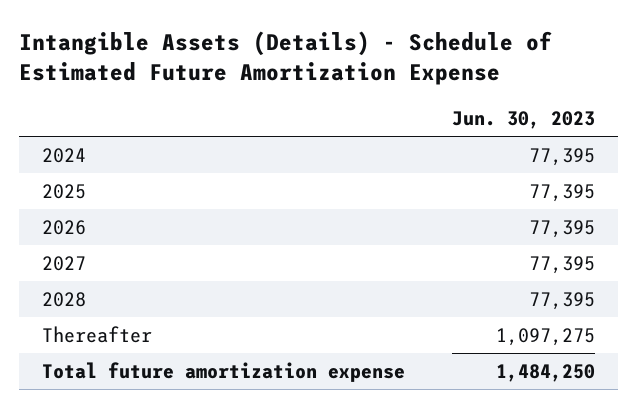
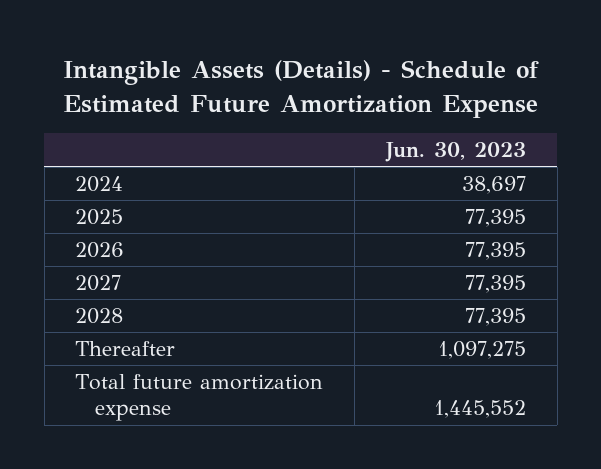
- 2024 | 77,395
+ 2024 | 38,697
- Total future amortization expense | 1,484,250
+ Total future amortization expense | 1,445,552

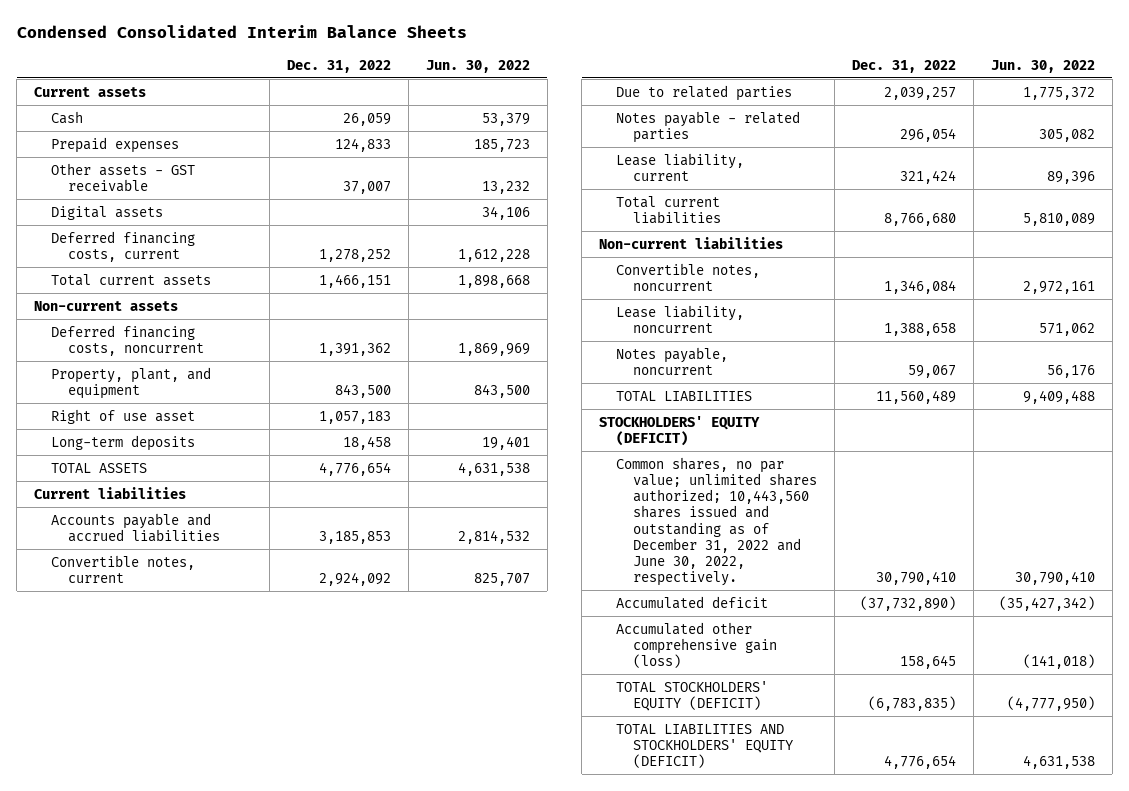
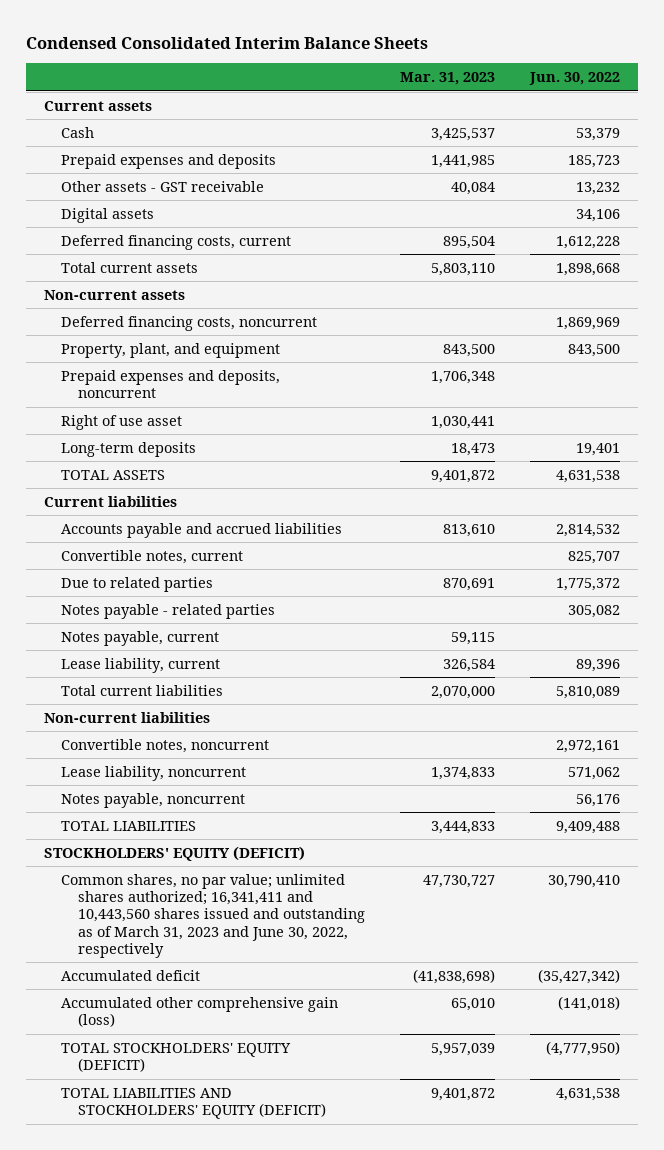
- | Dec. 31, 2022 | Jun. 30, 2022
+ | Mar. 31, 2023 | Jun. 30, 2022
- Prepaid expenses | 124,833 | 185,723
+ Prepaid expenses and deposits | 1,441,985 | 185,723
+ Prepaid expenses and deposits, noncurrent | 1,706,348 |
+ Notes payable, current | 59,115 |
- Common shares, no par value; unlimited shares authorized; 10,443,560 shares issued and outstanding as of December 31, 2022 and June 30, 2022, respectively. | 30,790,410 | 30,790,410
+ Common shares, no par value; unlimited shares authorized; 16,341,411 and 10,443,560 shares issued and outstanding as of March 31, 2023 and June 30, 2022, respectively | 47,730,727 | 30,790,410

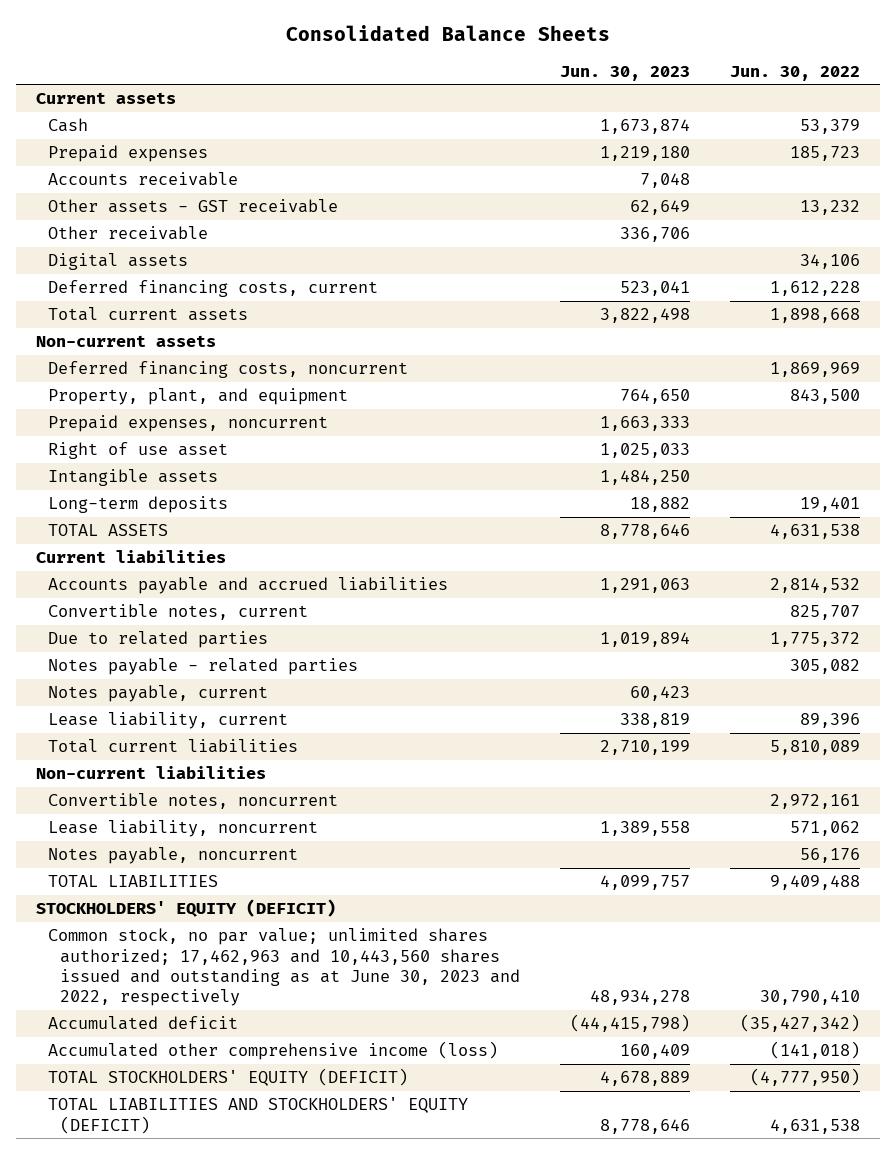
- Condensed Consolidated Interim Balance Sheets
+ Consolidated Balance Sheets
- | Mar. 31, 2023 | Jun. 30, 2022
+ | Jun. 30, 2023 | Jun. 30, 2022
- Prepaid expenses and deposits | 1,441,985 | 185,723
+ Prepaid expenses | 1,219,180 | 185,723
+ Accounts receivable | 7,048 |
+ Other receivable | 336,706 |
- Prepaid expenses and deposits, noncurrent | 1,706,348 |
+ Prepaid expenses, noncurrent | 1,663,333 |
+ Intangible assets | 1,484,250 |
- Common shares, no par value; unlimited shares authorized; 16,341,411 and 10,443,560 shares issued and outstanding as of March 31, 2023 and June 30, 2022, respectively | 47,730,727 | 30,790,410
+ Common stock, no par value; unlimited shares authorized; 17,462,963 and 10,443,560 shares issued and outstanding as at June 30, 2023 and 2022, respectively | 48,934,278 | 30,790,410
- Accumulated other comprehensive gain (loss) | 65,010 | (141,018)
+ Accumulated other comprehensive income (loss) | 160,409 | (141,018)

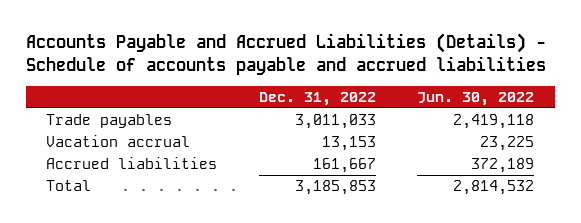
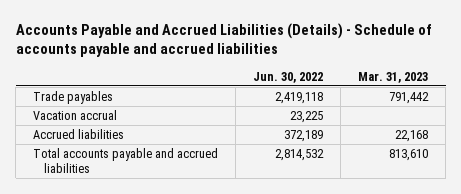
- | Dec. 31, 2022 | Jun. 30, 2022
+ | Jun. 30, 2022 | Mar. 31, 2023
- Total | 3,185,853 | 2,814,532
+ Total accounts payable and accrued liabilities | 2,814,532 | 813,610

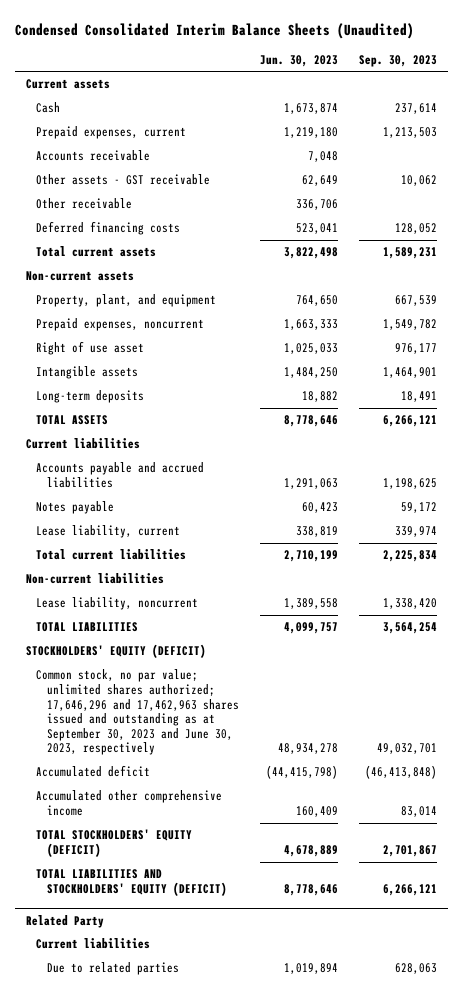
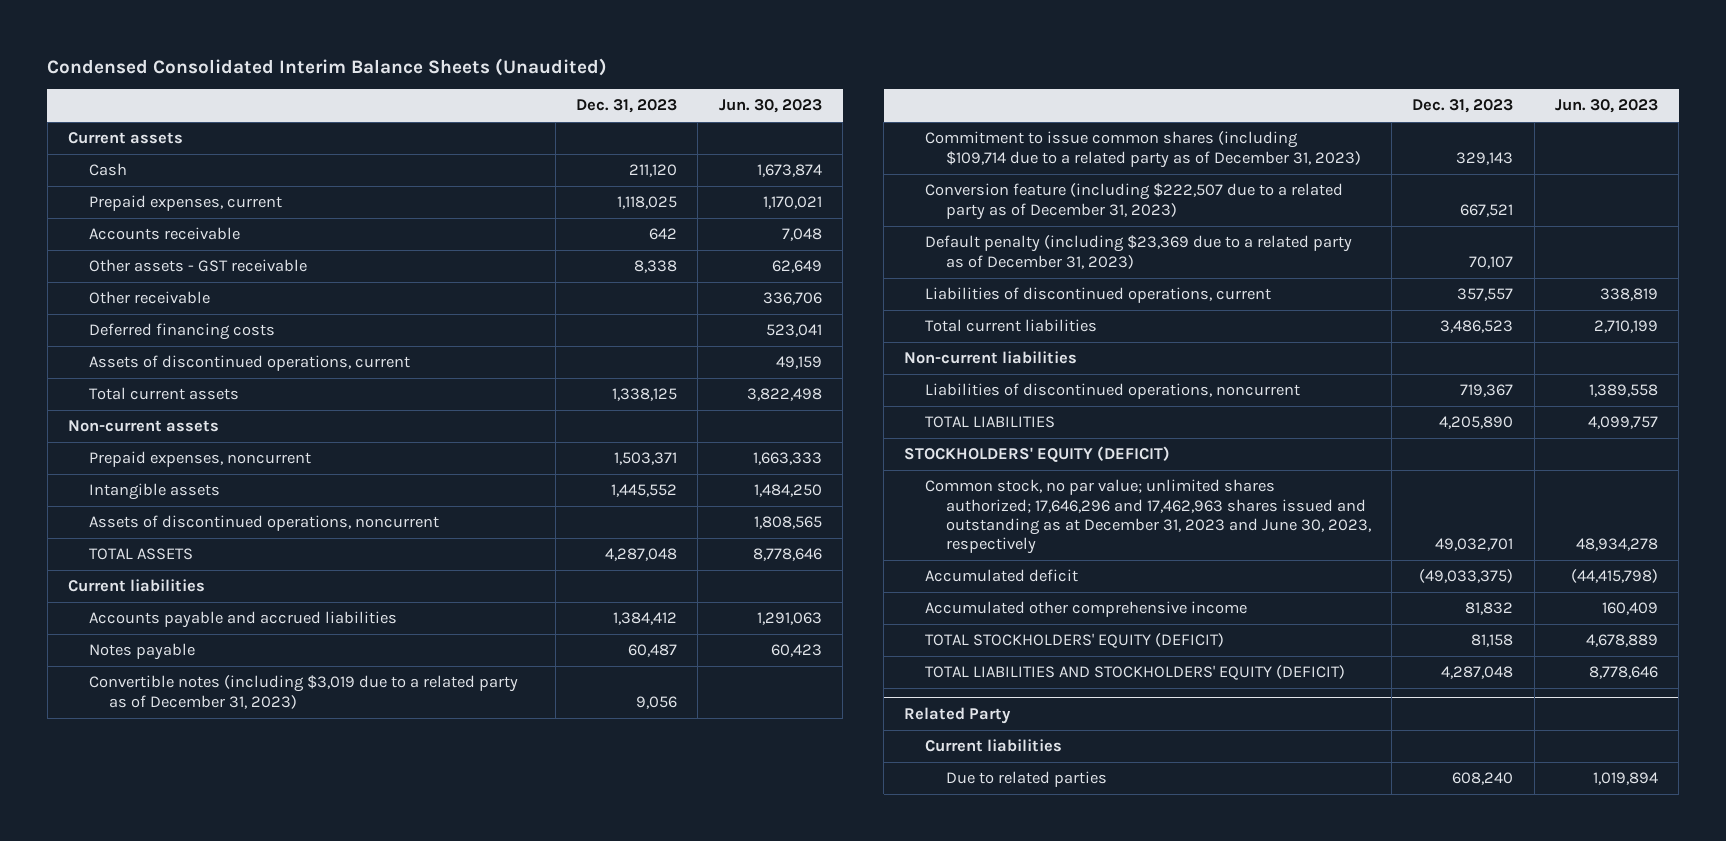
- | Jun. 30, 2023 | Sep. 30, 2023
+ | Dec. 31, 2023 | Jun. 30, 2023
- Prepaid expenses, current | 1,219,180 | 1,213,503
+ Prepaid expenses, current | 1,118,025 | 1,170,021
+ Assets of discontinued operations, current | | 49,159
- Property, plant, and equipment | 764,650 | 667,539
- Right of use asset | 1,025,033 | 976,177
- Long-term deposits | 18,882 | 18,491
+ Assets of discontinued operations, noncurrent | | 1,808,565
- Lease liability, current | 338,819 | 339,974
+ Convertible notes (including $3,019 due to a related party as of December 31, 2023) | 9,056 |
+ Commitment to issue common shares (including $109,714 due to a related party as of December 31, 2023) | 329,143 |
+ Conversion feature (including $222,507 due to a related party as of December 31, 2023) | 667,521 |
+ Default penalty (including $23,369 due to a related party as of December 31, 2023) | 70,107 |
+ Liabilities of discontinued operations, current | 357,557 | 338,819
- Lease liability, noncurrent | 1,389,558 | 1,338,420
+ Liabilities of discontinued operations, noncurrent | 719,367 | 1,389,558
- Common stock, no par value; unlimited shares authorized; 17,646,296 and 17,462,963 shares issued and outstanding as at September 30, 2023 and June 30, 2023, respectively | 48,934,278 | 49,032,701
+ Common stock, no par value; unlimited shares authorized; 17,646,296 and 17,462,963 shares issued and outstanding as at December 31, 2023 and June 30, 2023, respectively | 49,032,701 | 48,934,278

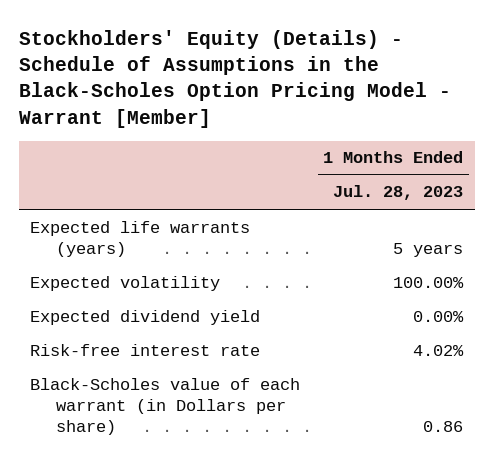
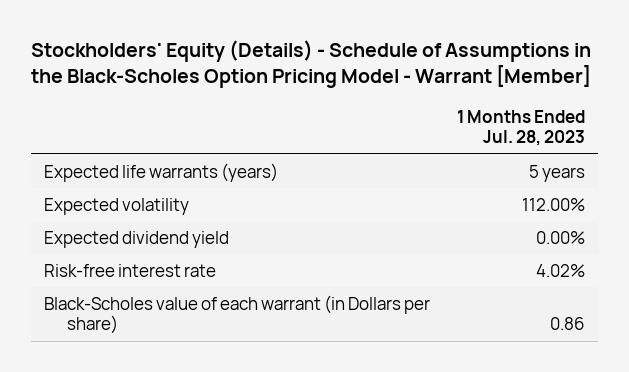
- Expected volatility | 100.00%
+ Expected volatility | 112.00%

